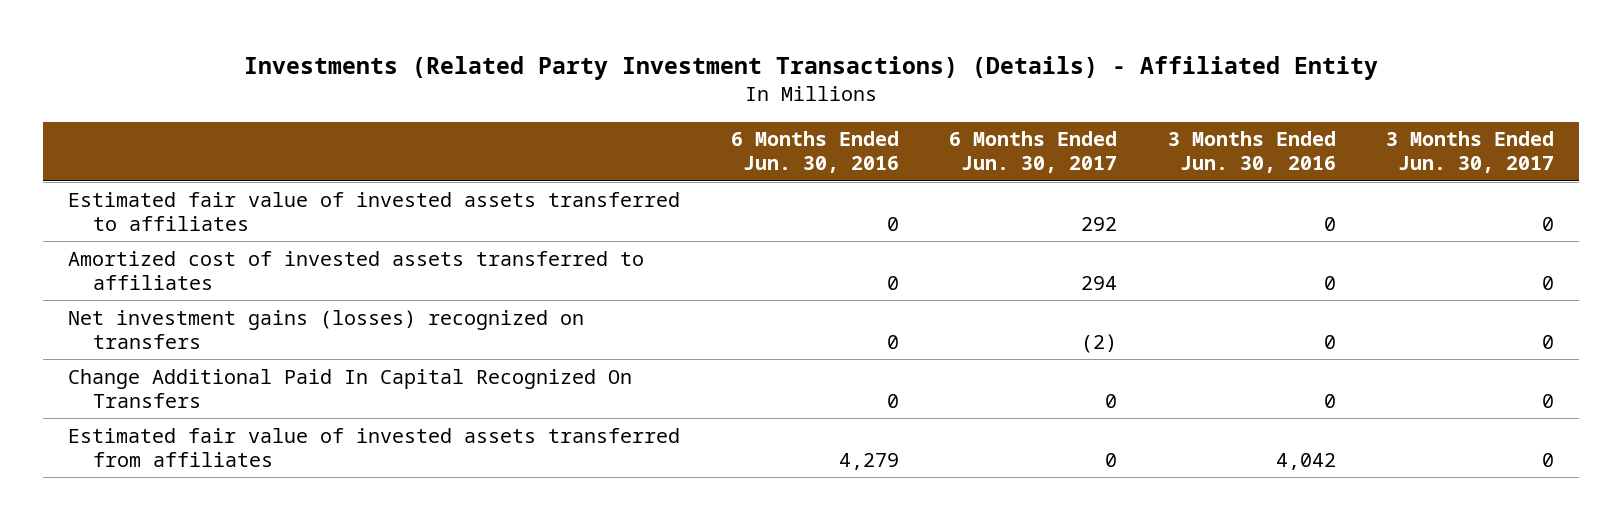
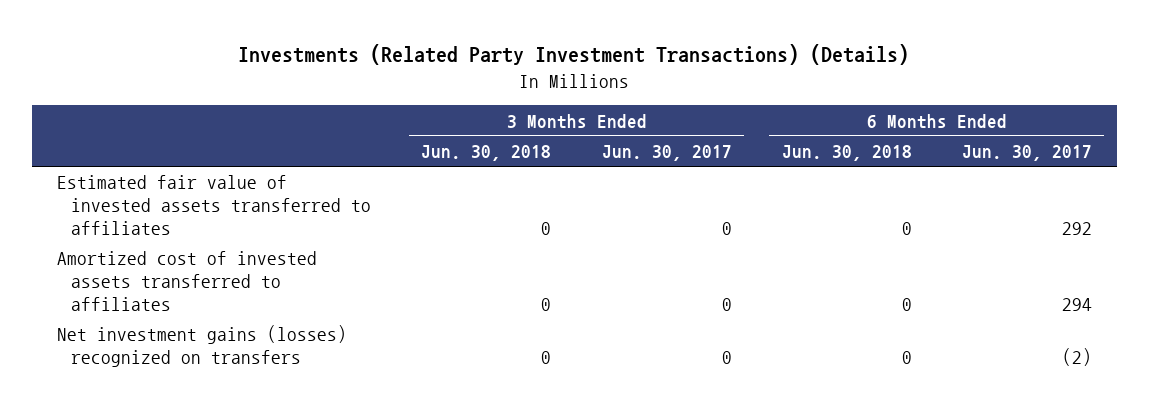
- Investments (Related Party Investment Transactions) (Details) - Affiliated Entity
+ Investments (Related Party Investment Transactions) (Details)
- | 6 Months Ended Jun. 30, 2016 | 6 Months Ended Jun. 30, 2017 | 3 Months Ended Jun. 30, 2016 | 3 Months Ended Jun. 30, 2017
+ | 3 Months Ended Jun. 30, 2018 | 3 Months Ended Jun. 30, 2017 | 6 Months Ended Jun. 30, 2018 | 6 Months Ended Jun. 30, 2017
- Change Additional Paid In Capital Recognized On Transfers | 0 | 0 | 0 | 0
- Estimated fair value of invested assets transferred from affiliates | 4,279 | 0 | 4,042 | 0

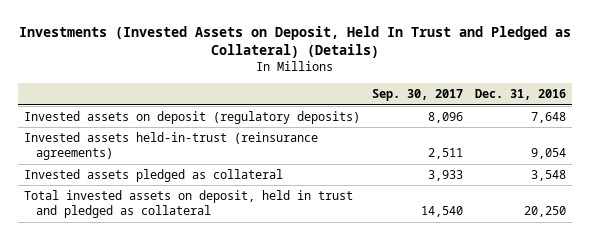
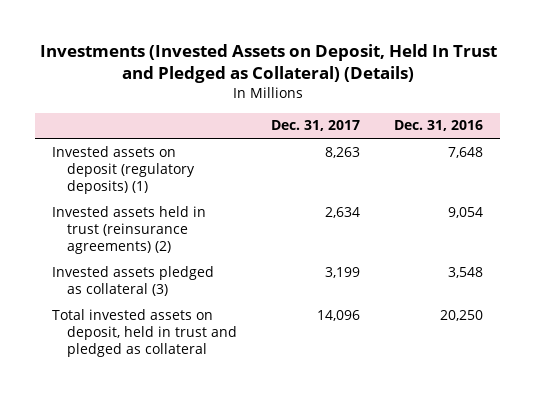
- | Sep. 30, 2017 | Dec. 31, 2016
+ | Dec. 31, 2017 | Dec. 31, 2016
- Invested assets on deposit (regulatory deposits) | 8,096 | 7,648
- Invested assets held-in-trust (reinsurance agreements) | 2,511 | 9,054
- Invested assets pledged as collateral | 3,933 | 3,548
+ Invested assets on deposit (regulatory deposits) (1) | 8,263 | 7,648
+ Invested assets held in trust (reinsurance agreements) (2) | 2,634 | 9,054
+ Invested assets pledged as collateral (3) | 3,199 | 3,548

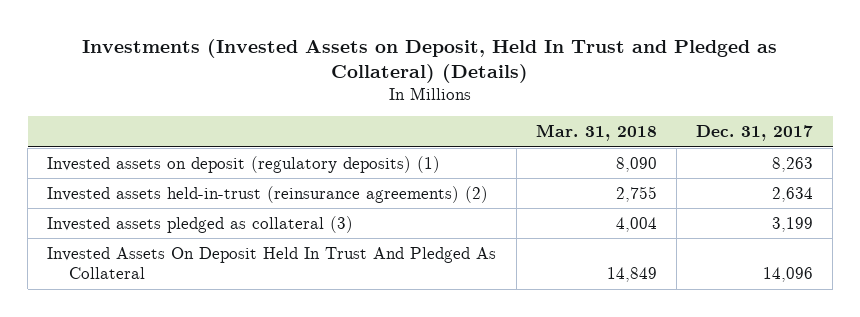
- | Dec. 31, 2017 | Dec. 31, 2016
+ | Mar. 31, 2018 | Dec. 31, 2017
- Invested assets held in trust (reinsurance agreements) (2) | 2,634 | 9,054
+ Invested assets held-in-trust (reinsurance agreements) (2) | 2,755 | 2,634
- Total invested assets on deposit, held in trust and pledged as collateral | 14,096 | 20,250
+ Invested Assets On Deposit Held In Trust And Pledged As Collateral | 14,849 | 14,096

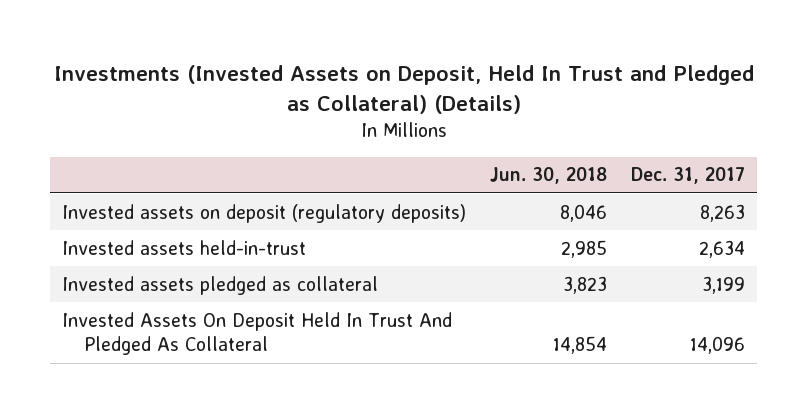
- | Mar. 31, 2018 | Dec. 31, 2017
+ | Jun. 30, 2018 | Dec. 31, 2017
- Invested assets on deposit (regulatory deposits) (1) | 8,090 | 8,263
- Invested assets held-in-trust (reinsurance agreements) (2) | 2,755 | 2,634
- Invested assets pledged as collateral (3) | 4,004 | 3,199
+ Invested assets on deposit (regulatory deposits) | 8,046 | 8,263
+ Invested assets held-in-trust | 2,985 | 2,634
+ Invested assets pledged as collateral | 3,823 | 3,199

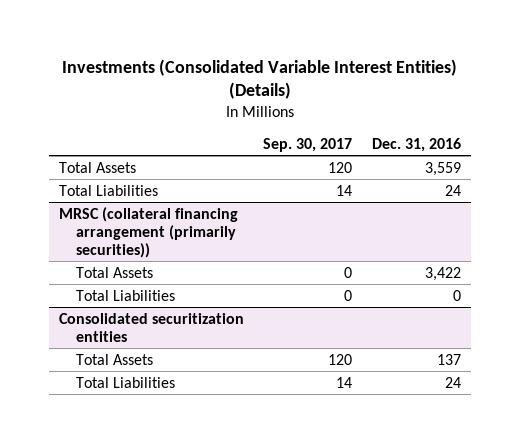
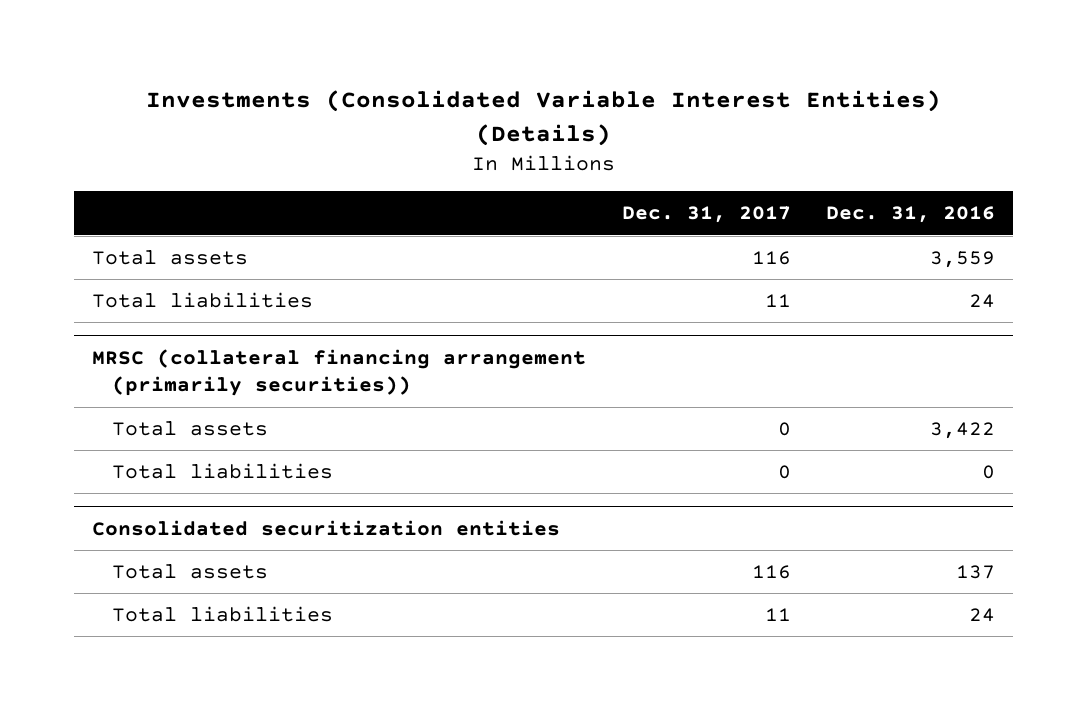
- | Sep. 30, 2017 | Dec. 31, 2016
+ | Dec. 31, 2017 | Dec. 31, 2016
- Total Assets | 120 | 3,559
- Total Liabilities | 14 | 24
+ Total assets | 116 | 3,559
+ Total liabilities | 11 | 24
@ MRSC (collateral financing arrangement (primarily securities))
- Total Assets | 0 | 3,422
- Total Liabilities | 0 | 0
+ Total assets | 0 | 3,422
+ Total liabilities | 0 | 0
@ Consolidated securitization entities
- Total Assets | 120 | 137
- Total Liabilities | 14 | 24
+ Total assets | 116 | 137
+ Total liabilities | 11 | 24

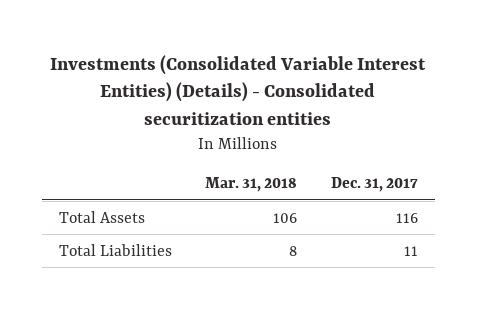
- Investments (Consolidated Variable Interest Entities) (Details)
+ Investments (Consolidated Variable Interest Entities) (Details) - Consolidated securitization entities
- | Dec. 31, 2017 | Dec. 31, 2016
+ | Mar. 31, 2018 | Dec. 31, 2017
- Total assets | 116 | 3,559
- Total liabilities | 11 | 24
- MRSC (collateral financing arrangement (primarily securities))
- Total assets | 0 | 3,422
- Total liabilities | 0 | 0
- Consolidated securitization entities
- Total assets | 116 | 137
- Total liabilities | 11 | 24
+ Total Assets | 106 | 116
+ Total Liabilities | 8 | 11

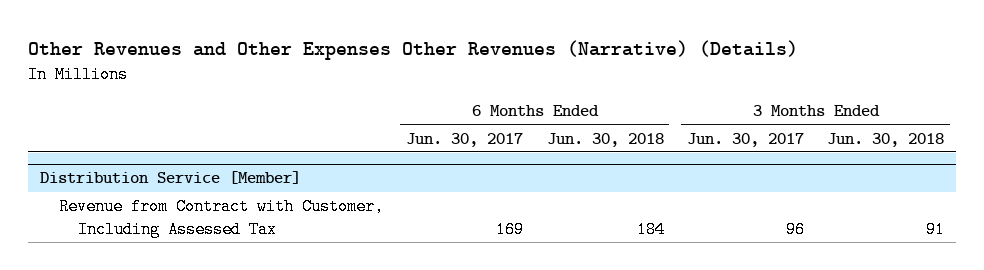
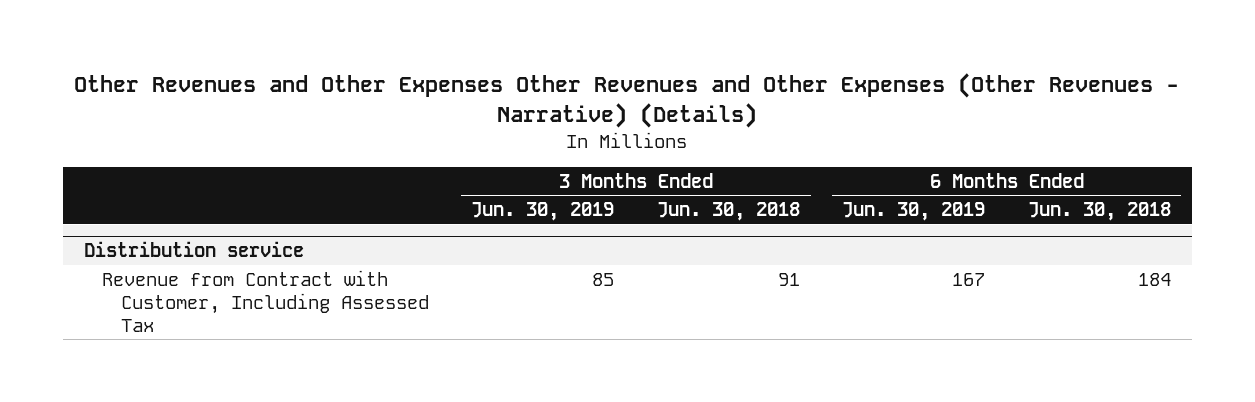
- Other Revenues and Other Expenses Other Revenues (Narrative) (Details)
+ Other Revenues and Other Expenses Other Revenues and Other Expenses (Other Revenues - Narrative) (Details)
- | 6 Months Ended Jun. 30, 2017 | 6 Months Ended Jun. 30, 2018 | 3 Months Ended Jun. 30, 2017 | 3 Months Ended Jun. 30, 2018
+ | 3 Months Ended Jun. 30, 2019 | 3 Months Ended Jun. 30, 2018 | 6 Months Ended Jun. 30, 2019 | 6 Months Ended Jun. 30, 2018
- Distribution Service [Member]
+ Distribution service

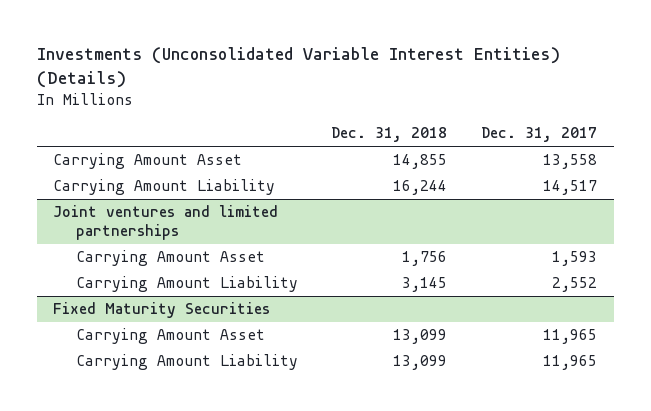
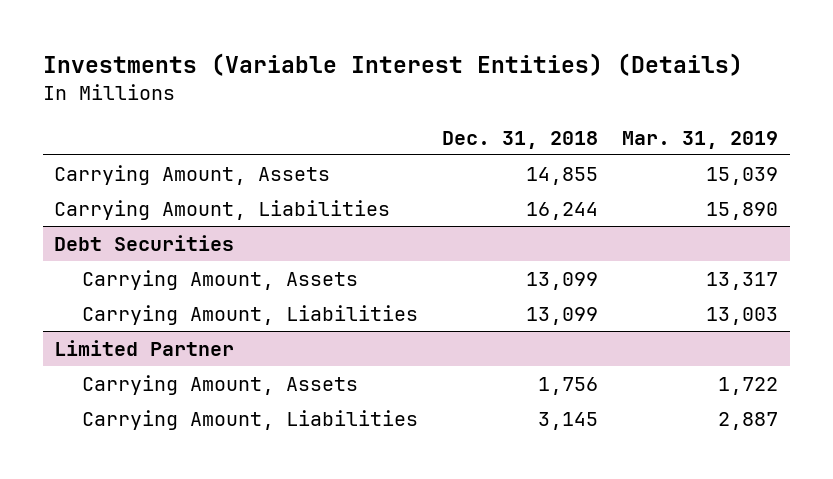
- Investments (Unconsolidated Variable Interest Entities) (Details)
+ Investments (Variable Interest Entities) (Details)
- | Dec. 31, 2018 | Dec. 31, 2017
+ | Dec. 31, 2018 | Mar. 31, 2019
- Carrying Amount Asset | 14,855 | 13,558
- Carrying Amount Liability | 16,244 | 14,517
- Joint ventures and limited partnerships
- Carrying Amount Asset | 1,756 | 1,593
- Carrying Amount Liability | 3,145 | 2,552
- Fixed Maturity Securities
- Carrying Amount Asset | 13,099 | 11,965
- Carrying Amount Liability | 13,099 | 11,965
+ Carrying Amount, Assets | 14,855 | 15,039
+ Carrying Amount, Liabilities | 16,244 | 15,890
+ Debt Securities
+ Carrying Amount, Assets | 13,099 | 13,317
+ Carrying Amount, Liabilities | 13,099 | 13,003
+ Limited Partner
+ Carrying Amount, Assets | 1,756 | 1,722
+ Carrying Amount, Liabilities | 3,145 | 2,887

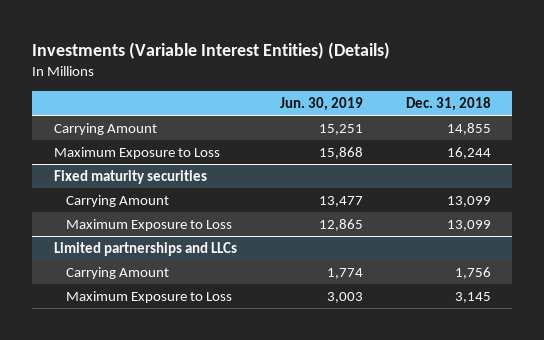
- | Dec. 31, 2018 | Mar. 31, 2019
+ | Jun. 30, 2019 | Dec. 31, 2018
- Carrying Amount, Assets | 14,855 | 15,039
- Carrying Amount, Liabilities | 16,244 | 15,890
- Debt Securities
- Carrying Amount, Assets | 13,099 | 13,317
- Carrying Amount, Liabilities | 13,099 | 13,003
- Limited Partner
- Carrying Amount, Assets | 1,756 | 1,722
- Carrying Amount, Liabilities | 3,145 | 2,887
+ Carrying Amount | 15,251 | 14,855
+ Maximum Exposure to Loss | 15,868 | 16,244
+ Fixed maturity securities
+ Carrying Amount | 13,477 | 13,099
+ Maximum Exposure to Loss | 12,865 | 13,099
+ Limited partnerships and LLCs
+ Carrying Amount | 1,774 | 1,756
+ Maximum Exposure to Loss | 3,003 | 3,145

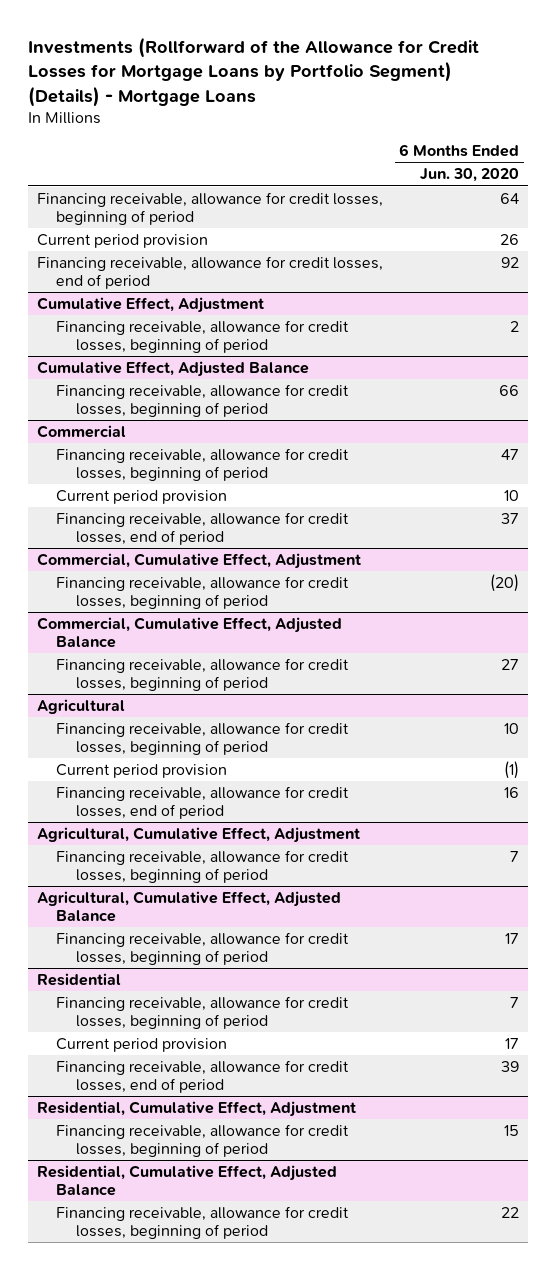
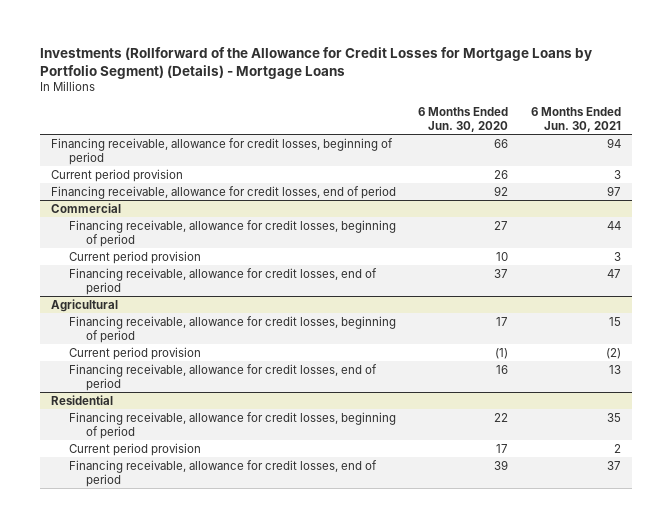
- | 6 Months Ended Jun. 30, 2020
+ | 6 Months Ended Jun. 30, 2020 | 6 Months Ended Jun. 30, 2021
- Financing receivable, allowance for credit losses, beginning of period | 64
+ Financing receivable, allowance for credit losses, beginning of period | 66 | 94
- Cumulative Effect, Adjustment
- Financing receivable, allowance for credit losses, beginning of period | 2
- Cumulative Effect, Adjusted Balance
- Financing receivable, allowance for credit losses, beginning of period | 66
@ Commercial
- Financing receivable, allowance for credit losses, beginning of period | 47
+ Financing receivable, allowance for credit losses, beginning of period | 27 | 44
- Commercial, Cumulative Effect, Adjustment
- Financing receivable, allowance for credit losses, beginning of period | (20)
- Commercial, Cumulative Effect, Adjusted Balance
- Financing receivable, allowance for credit losses, beginning of period | 27
@ Agricultural
- Financing receivable, allowance for credit losses, beginning of period | 10
+ Financing receivable, allowance for credit losses, beginning of period | 17 | 15
- Agricultural, Cumulative Effect, Adjustment
- Financing receivable, allowance for credit losses, beginning of period | 7
- Agricultural, Cumulative Effect, Adjusted Balance
- Financing receivable, allowance for credit losses, beginning of period | 17
@ Residential
- Financing receivable, allowance for credit losses, beginning of period | 7
+ Financing receivable, allowance for credit losses, beginning of period | 22 | 35
- Residential, Cumulative Effect, Adjustment
- Financing receivable, allowance for credit losses, beginning of period | 15
- Residential, Cumulative Effect, Adjusted Balance
- Financing receivable, allowance for credit losses, beginning of period | 22

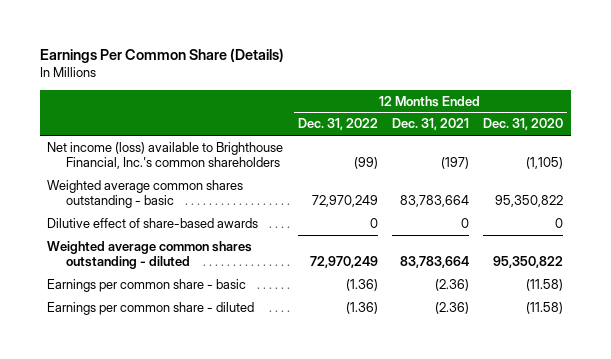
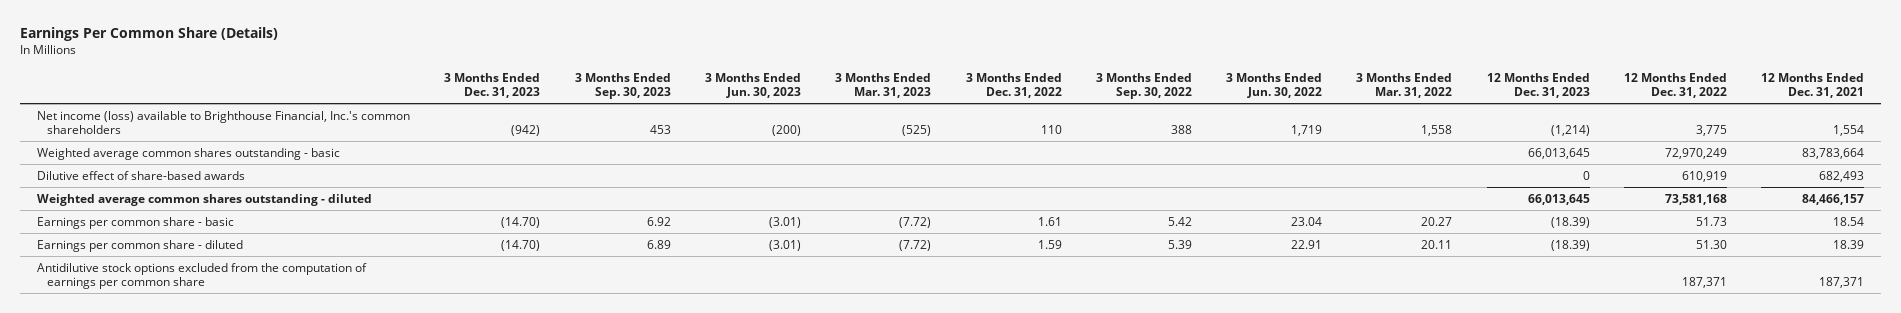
- | 12 Months Ended Dec. 31, 2022 | 12 Months Ended Dec. 31, 2021 | 12 Months Ended Dec. 31, 2020
+ | 3 Months Ended Dec. 31, 2023 | 3 Months Ended Sep. 30, 2023 | 3 Months Ended Jun. 30, 2023 | 3 Months Ended Mar. 31, 2023 | 3 Months Ended Dec. 31, 2022 | 3 Months Ended Sep. 30, 2022 | 3 Months Ended Jun. 30, 2022 | 3 Months Ended Mar. 31, 2022 | 12 Months Ended Dec. 31, 2023 | 12 Months Ended Dec. 31, 2022 | 12 Months Ended Dec. 31, 2021
- Net income (loss) available to Brighthouse Financial, Inc.'s common shareholders | (99) | (197) | (1,105)
+ Net income (loss) available to Brighthouse Financial, Inc.'s common shareholders | (942) | 453 | (200) | (525) | 110 | 388 | 1,719 | 1,558 | (1,214) | 3,775 | 1,554
- Dilutive effect of share-based awards | 0 | 0 | 0
- Weighted average common shares outstanding - diluted | 72,970,249 | 83,783,664 | 95,350,822
- Earnings per common share - basic | (1.36) | (2.36) | (11.58)
- Earnings per common share - diluted | (1.36) | (2.36) | (11.58)
+ Dilutive effect of share-based awards | | | | | | | | | 0 | 610,919 | 682,493
+ Weighted average common shares outstanding - diluted | | | | | | | | | 66,013,645 | 73,581,168 | 84,466,157
+ Earnings per common share - basic | (14.70) | 6.92 | (3.01) | (7.72) | 1.61 | 5.42 | 23.04 | 20.27 | (18.39) | 51.73 | 18.54
+ Earnings per common share - diluted | (14.70) | 6.89 | (3.01) | (7.72) | 1.59 | 5.39 | 22.91 | 20.11 | (18.39) | 51.30 | 18.39
+ Antidilutive stock options excluded from the computation of earnings per common share | | | | | | | | | | 187,371 | 187,371

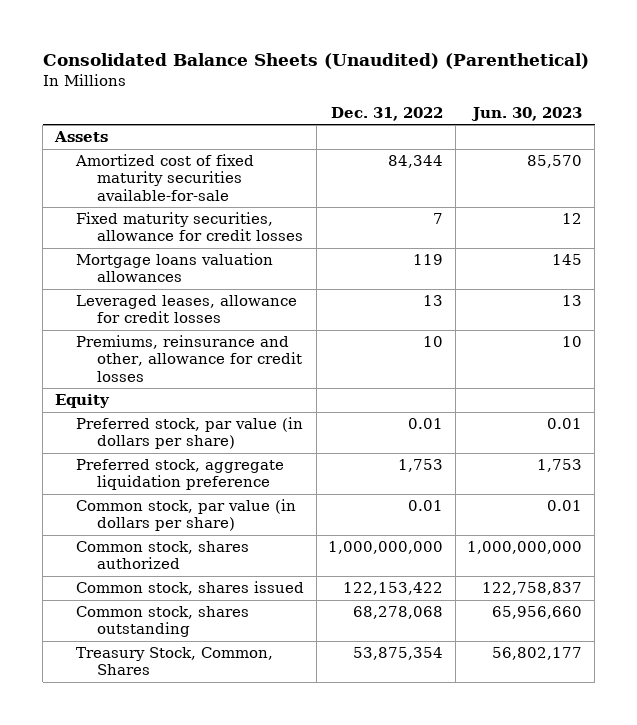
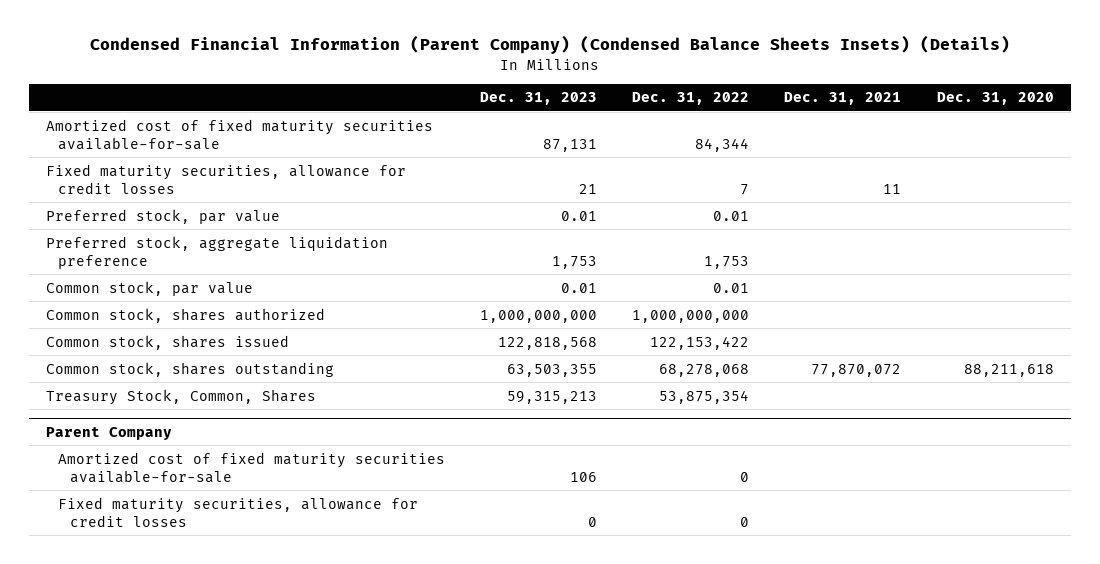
- Consolidated Balance Sheets (Unaudited) (Parenthetical)
+ Condensed Financial Information (Parent Company) (Condensed Balance Sheets Insets) (Details)
- | Dec. 31, 2022 | Jun. 30, 2023
+ | Dec. 31, 2023 | Dec. 31, 2022 | Dec. 31, 2021 | Dec. 31, 2020
- Assets
- Mortgage loans valuation allowances | 119 | 145
- Leveraged leases, allowance for credit losses | 13 | 13
- Premiums, reinsurance and other, allowance for credit losses | 10 | 10
- Equity
- Preferred stock, par value (in dollars per share) | 0.01 | 0.01
+ Preferred stock, par value | 0.01 | 0.01 | |
- Common stock, par value (in dollars per share) | 0.01 | 0.01
+ Common stock, par value | 0.01 | 0.01 | |
+ Parent Company
+ Amortized cost of fixed maturity securities available-for-sale | 106 | 0 | |
+ Fixed maturity securities, allowance for credit losses | 0 | 0 | |

